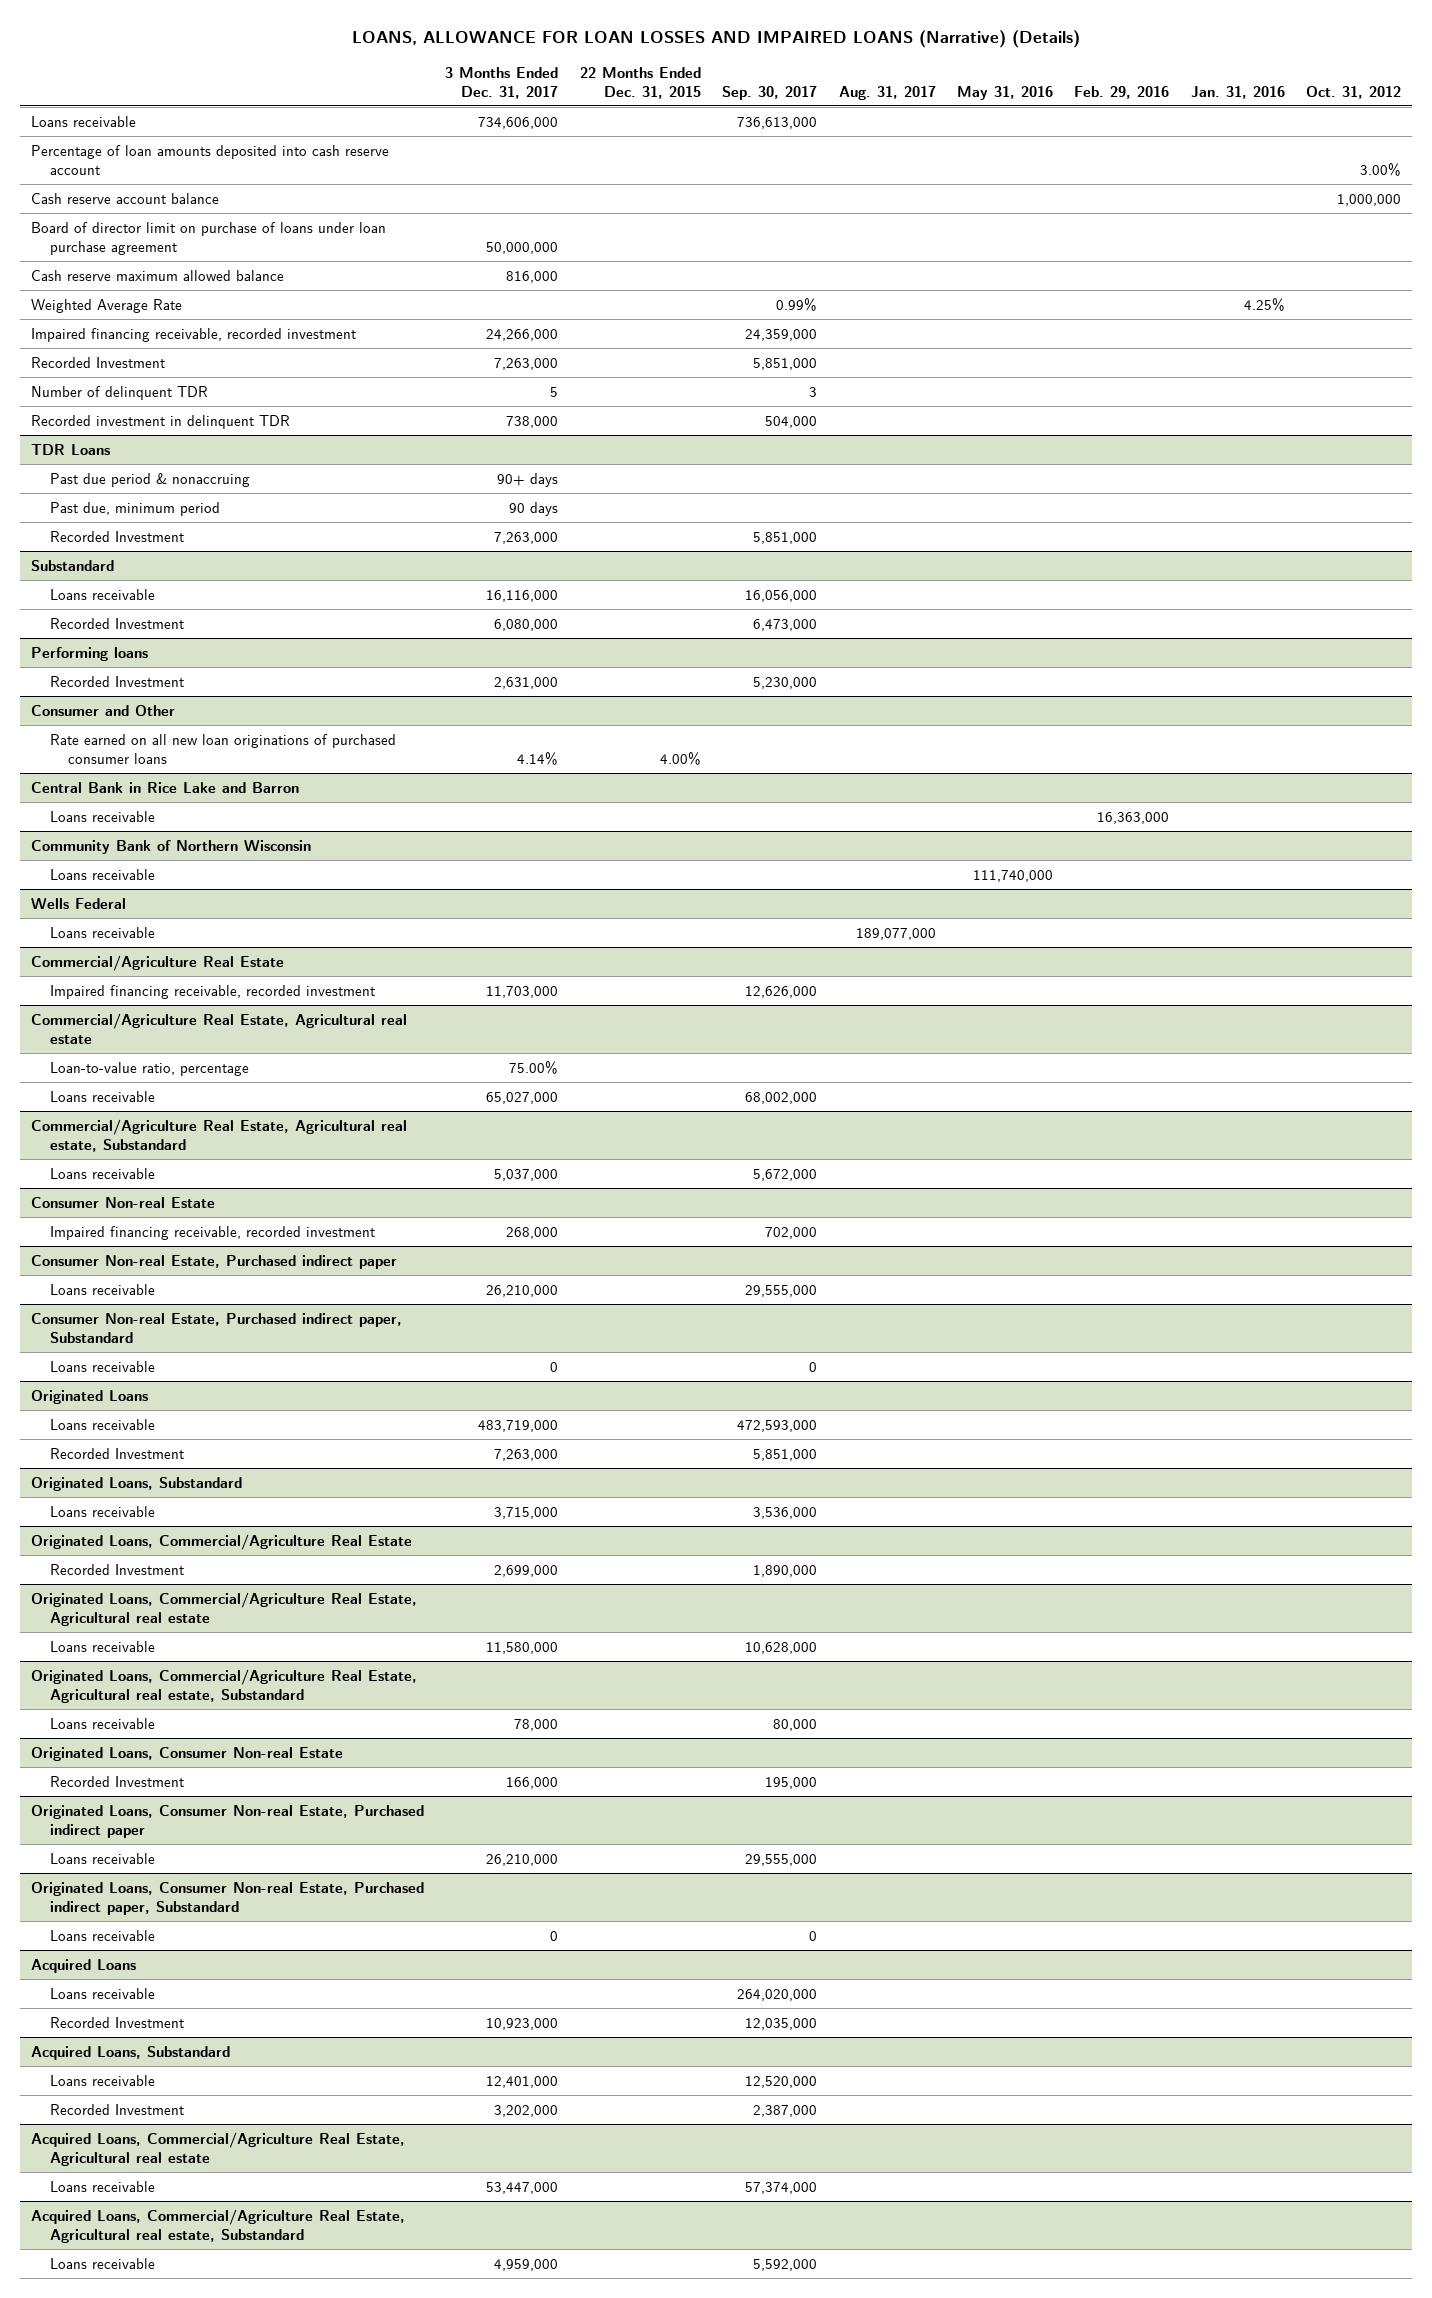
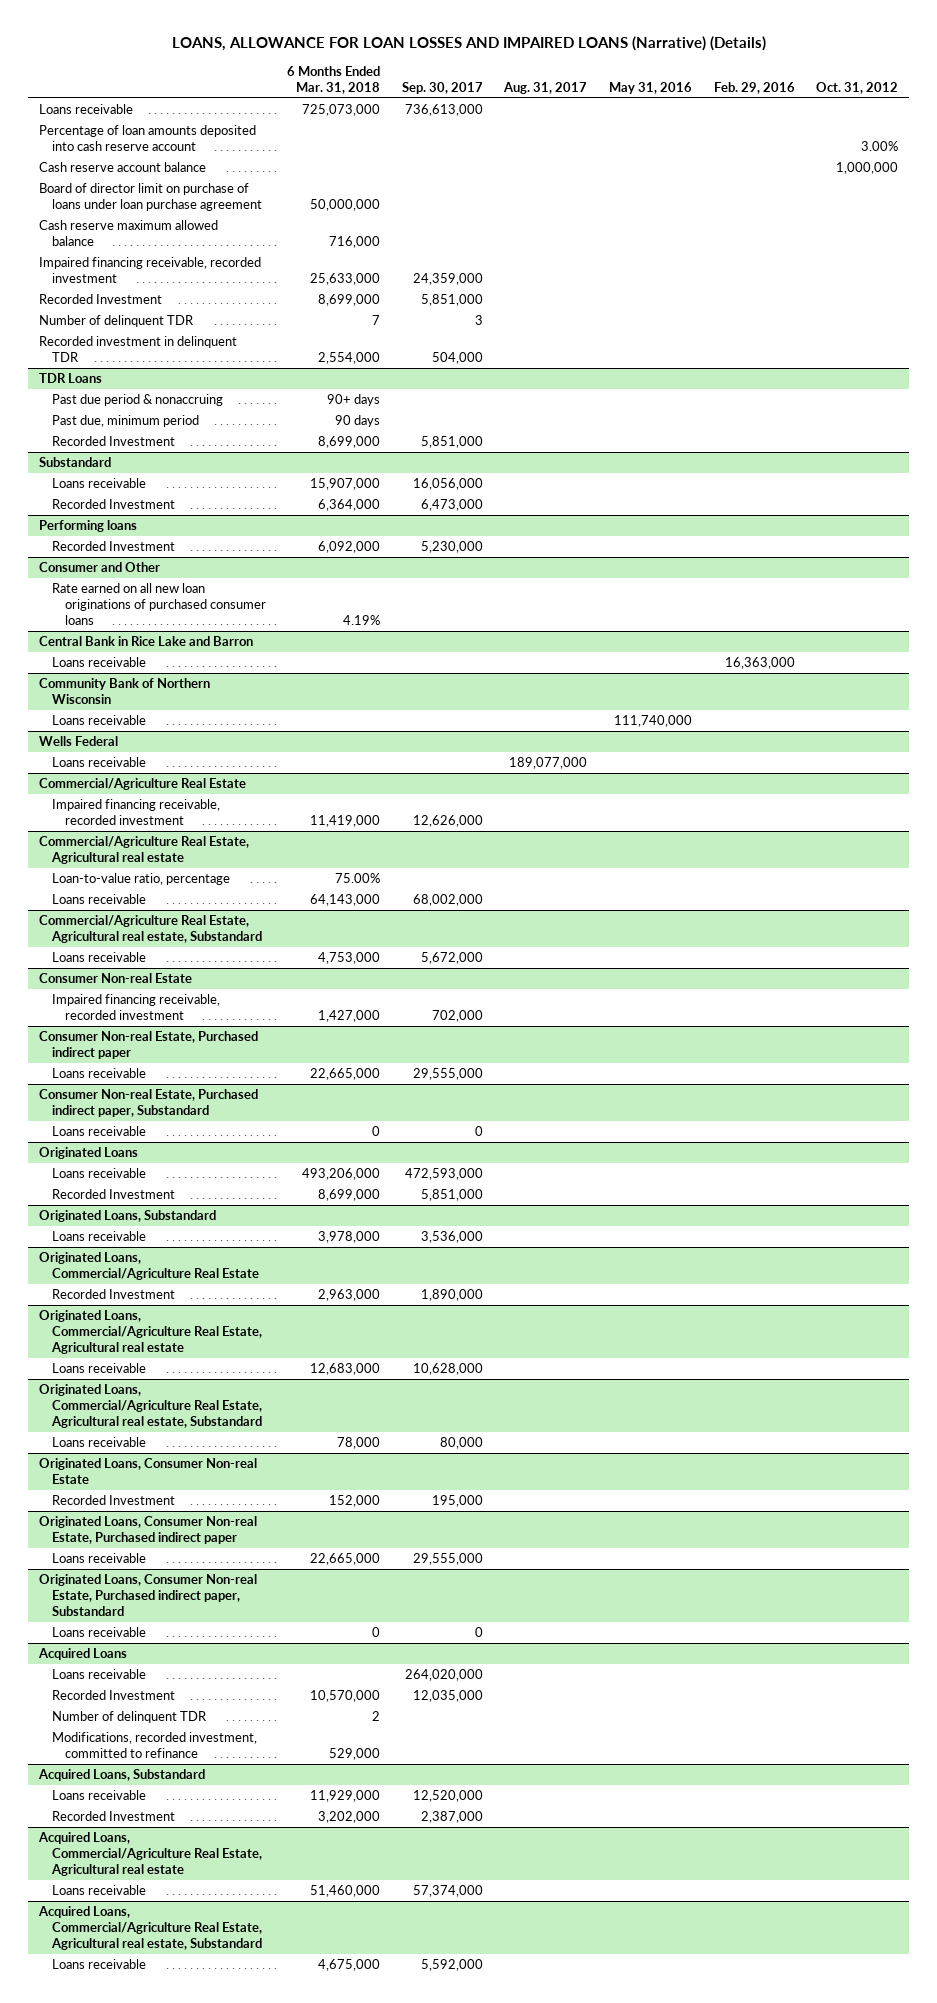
- | 3 Months Ended Dec. 31, 2017 | 22 Months Ended Dec. 31, 2015 | Sep. 30, 2017 | Aug. 31, 2017 | May 31, 2016 | Feb. 29, 2016 | Jan. 31, 2016 | Oct. 31, 2012
+ | 6 Months Ended Mar. 31, 2018 | Sep. 30, 2017 | Aug. 31, 2017 | May 31, 2016 | Feb. 29, 2016 | Oct. 31, 2012
- Weighted Average Rate | | | 0.99% | | | | 4.25% |
@ Acquired Loans
+ Number of delinquent TDR | 2 | | | | |
+ Modifications, recorded investment, committed to refinance | 529,000 | | | | |

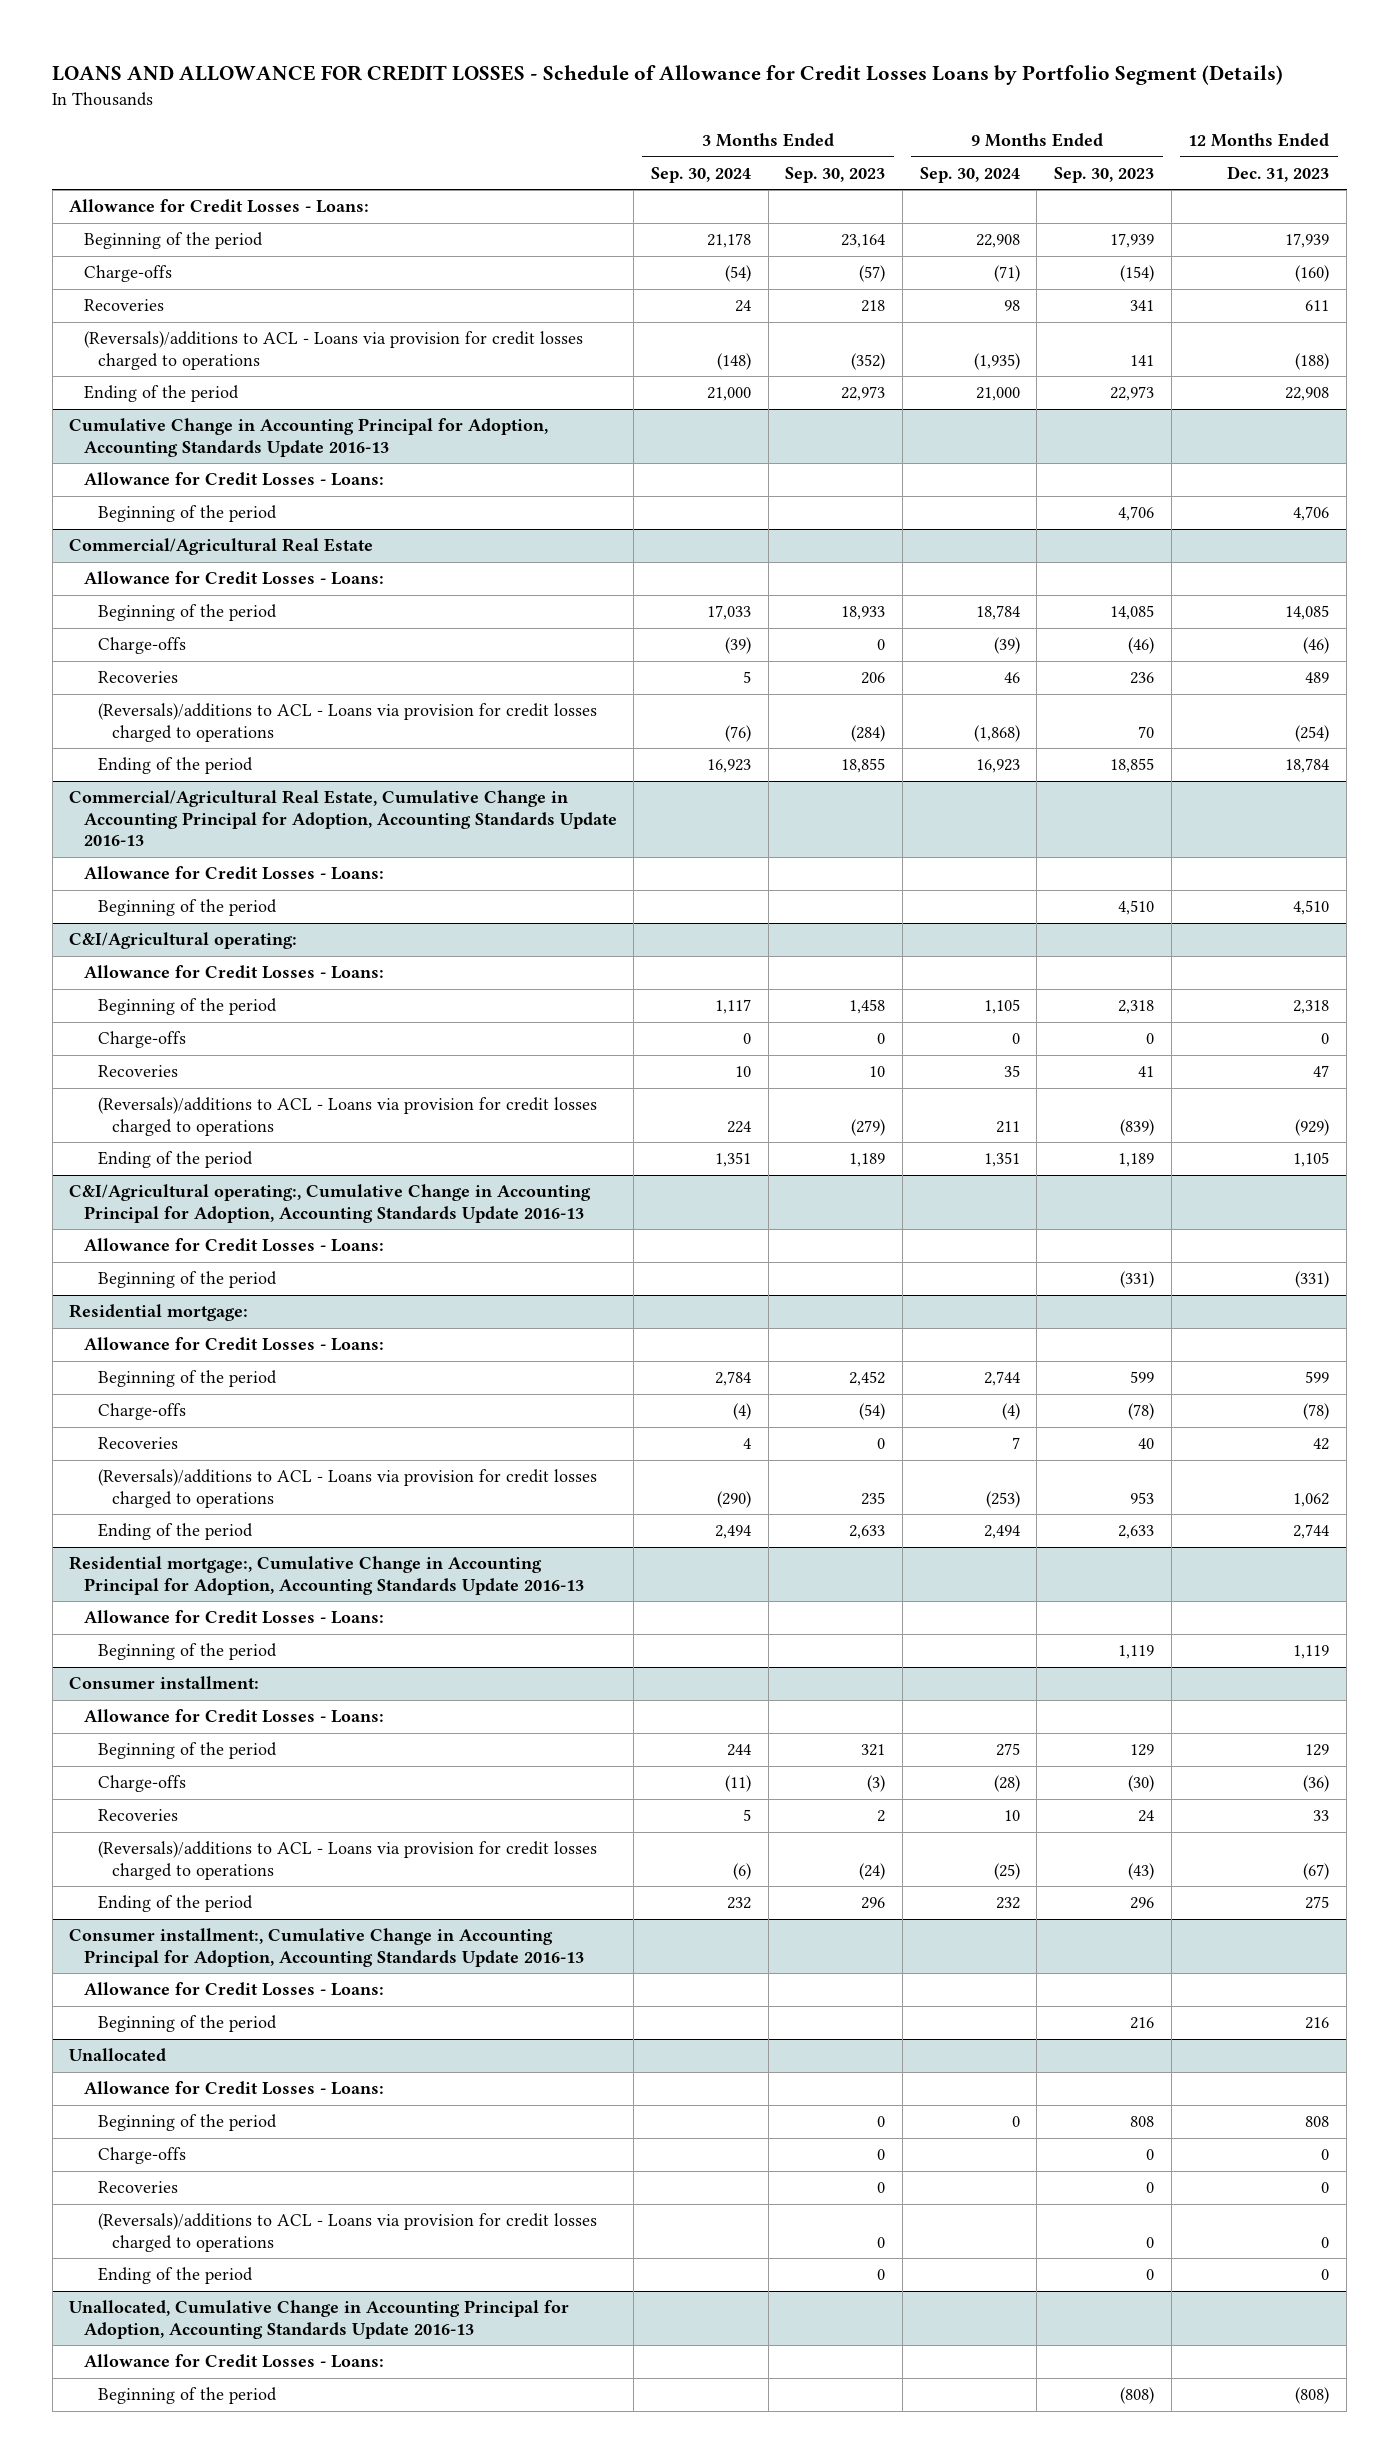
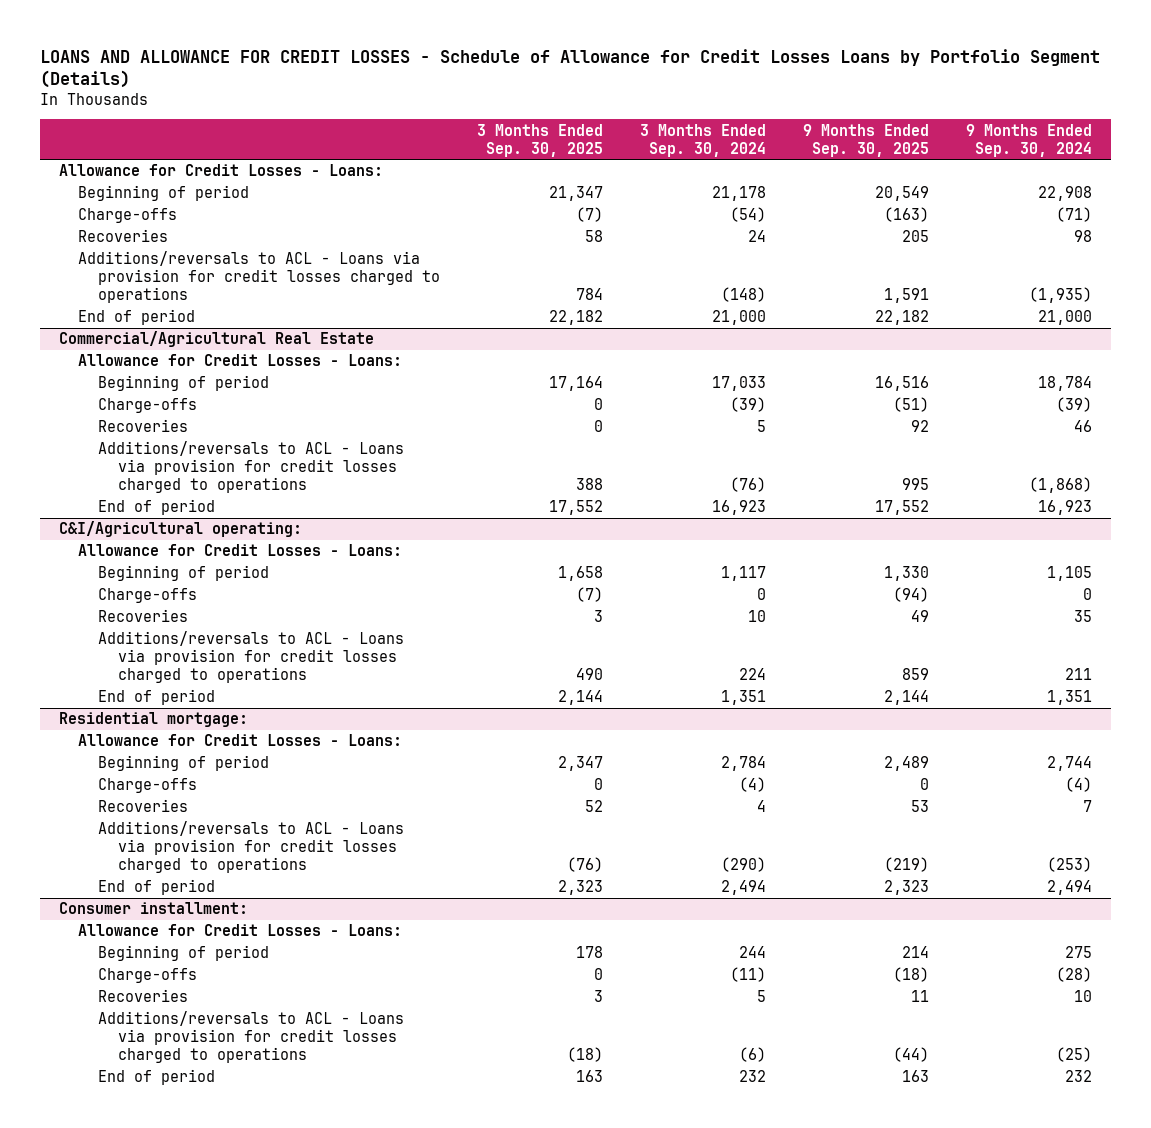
- | 3 Months Ended Sep. 30, 2024 | 3 Months Ended Sep. 30, 2023 | 9 Months Ended Sep. 30, 2024 | 9 Months Ended Sep. 30, 2023 | 12 Months Ended Dec. 31, 2023
+ | 3 Months Ended Sep. 30, 2025 | 3 Months Ended Sep. 30, 2024 | 9 Months Ended Sep. 30, 2025 | 9 Months Ended Sep. 30, 2024
- Beginning of the period | 21,178 | 23,164 | 22,908 | 17,939 | 17,939
+ Beginning of period | 21,347 | 21,178 | 20,549 | 22,908
- (Reversals)/additions to ACL - Loans via provision for credit losses charged to operations | (148) | (352) | (1,935) | 141 | (188)
- Ending of the period | 21,000 | 22,973 | 21,000 | 22,973 | 22,908
- Cumulative Change in Accounting Principal for Adoption, Accounting Standards Update 2016-13
- Allowance for Credit Losses - Loans:
- Beginning of the period | | | | 4,706 | 4,706
+ Additions/reversals to ACL - Loans via provision for credit losses charged to operations | 784 | (148) | 1,591 | (1,935)
+ End of period | 22,182 | 21,000 | 22,182 | 21,000
@ Commercial/Agricultural Real Estate
- Beginning of the period | 17,033 | 18,933 | 18,784 | 14,085 | 14,085
+ Beginning of period | 17,164 | 17,033 | 16,516 | 18,784
- (Reversals)/additions to ACL - Loans via provision for credit losses charged to operations | (76) | (284) | (1,868) | 70 | (254)
- Ending of the period | 16,923 | 18,855 | 16,923 | 18,855 | 18,784
- Commercial/Agricultural Real Estate, Cumulative Change in Accounting Principal for Adoption, Accounting Standards Update 2016-13
- Allowance for Credit Losses - Loans:
- Beginning of the period | | | | 4,510 | 4,510
@ Commercial/Agricultural Real Estate
+ Additions/reversals to ACL - Loans via provision for credit losses charged to operations | 388 | (76) | 995 | (1,868)
+ End of period | 17,552 | 16,923 | 17,552 | 16,923
@ C&I/Agricultural operating:
- Beginning of the period | 1,117 | 1,458 | 1,105 | 2,318 | 2,318
+ Beginning of period | 1,658 | 1,117 | 1,330 | 1,105
- (Reversals)/additions to ACL - Loans via provision for credit losses charged to operations | 224 | (279) | 211 | (839) | (929)
- Ending of the period | 1,351 | 1,189 | 1,351 | 1,189 | 1,105
- C&I/Agricultural operating:, Cumulative Change in Accounting Principal for Adoption, Accounting Standards Update 2016-13
- Allowance for Credit Losses - Loans:
- Beginning of the period | | | | (331) | (331)
@ C&I/Agricultural operating:
+ Additions/reversals to ACL - Loans via provision for credit losses charged to operations | 490 | 224 | 859 | 211
+ End of period | 2,144 | 1,351 | 2,144 | 1,351
@ Residential mortgage:
- Beginning of the period | 2,784 | 2,452 | 2,744 | 599 | 599
+ Beginning of period | 2,347 | 2,784 | 2,489 | 2,744
- (Reversals)/additions to ACL - Loans via provision for credit losses charged to operations | (290) | 235 | (253) | 953 | 1,062
- Ending of the period | 2,494 | 2,633 | 2,494 | 2,633 | 2,744
- Residential mortgage:, Cumulative Change in Accounting Principal for Adoption, Accounting Standards Update 2016-13
- Allowance for Credit Losses - Loans:
- Beginning of the period | | | | 1,119 | 1,119
@ Residential mortgage:
+ Additions/reversals to ACL - Loans via provision for credit losses charged to operations | (76) | (290) | (219) | (253)
+ End of period | 2,323 | 2,494 | 2,323 | 2,494
@ Consumer installment:
- Beginning of the period | 244 | 321 | 275 | 129 | 129
+ Beginning of period | 178 | 244 | 214 | 275
- (Reversals)/additions to ACL - Loans via provision for credit losses charged to operations | (6) | (24) | (25) | (43) | (67)
- Ending of the period | 232 | 296 | 232 | 296 | 275
- Consumer installment:, Cumulative Change in Accounting Principal for Adoption, Accounting Standards Update 2016-13
- Allowance for Credit Losses - Loans:
- Beginning of the period | | | | 216 | 216
- Unallocated
- Allowance for Credit Losses - Loans:
- Beginning of the period | | 0 | 0 | 808 | 808
- Charge-offs | | 0 | | 0 | 0
- Recoveries | | 0 | | 0 | 0
- (Reversals)/additions to ACL - Loans via provision for credit losses charged to operations | | 0 | | 0 | 0
- Ending of the period | | 0 | | 0 | 0
- Unallocated, Cumulative Change in Accounting Principal for Adoption, Accounting Standards Update 2016-13
- Allowance for Credit Losses - Loans:
- Beginning of the period | | | | (808) | (808)
@ Consumer installment:
+ Additions/reversals to ACL - Loans via provision for credit losses charged to operations | (18) | (6) | (44) | (25)
+ End of period | 163 | 232 | 163 | 232

